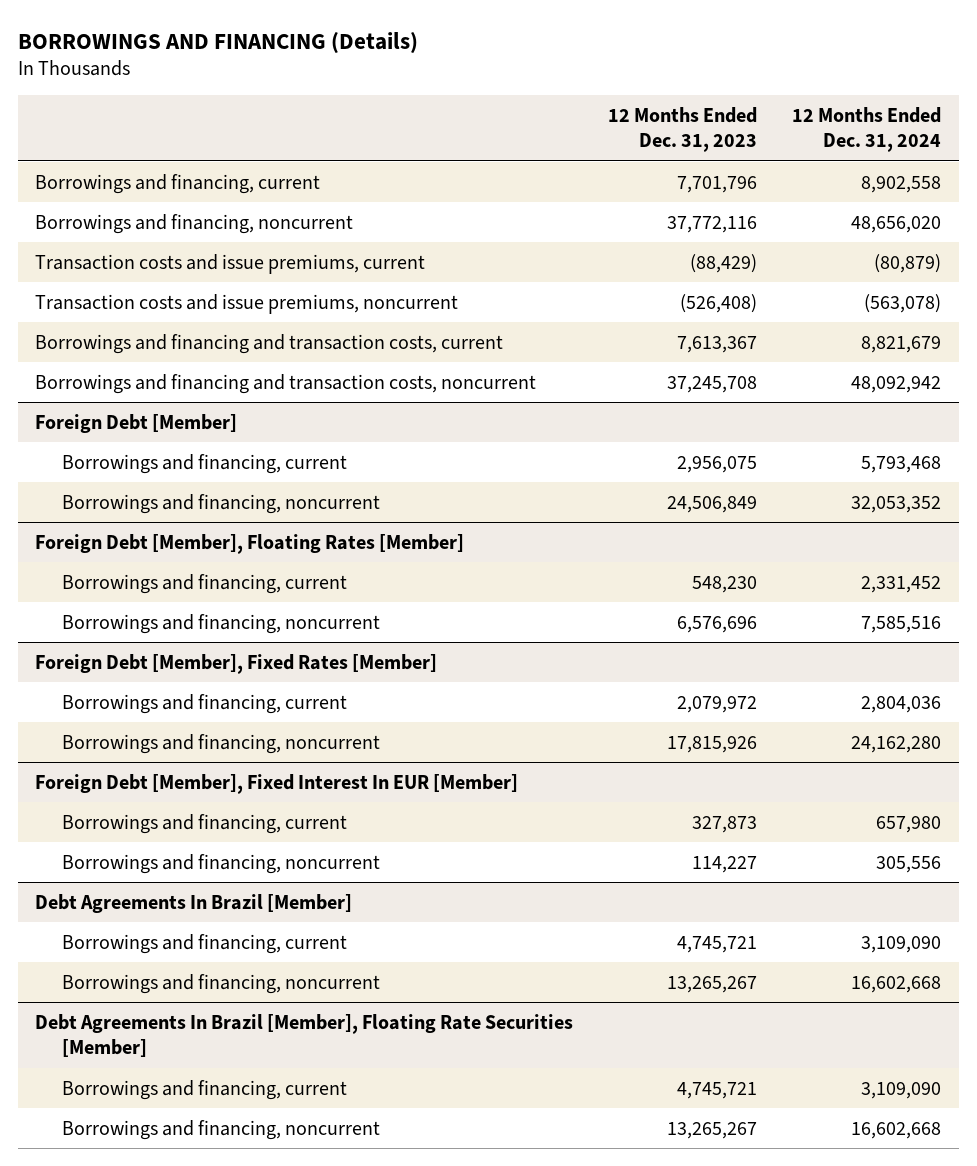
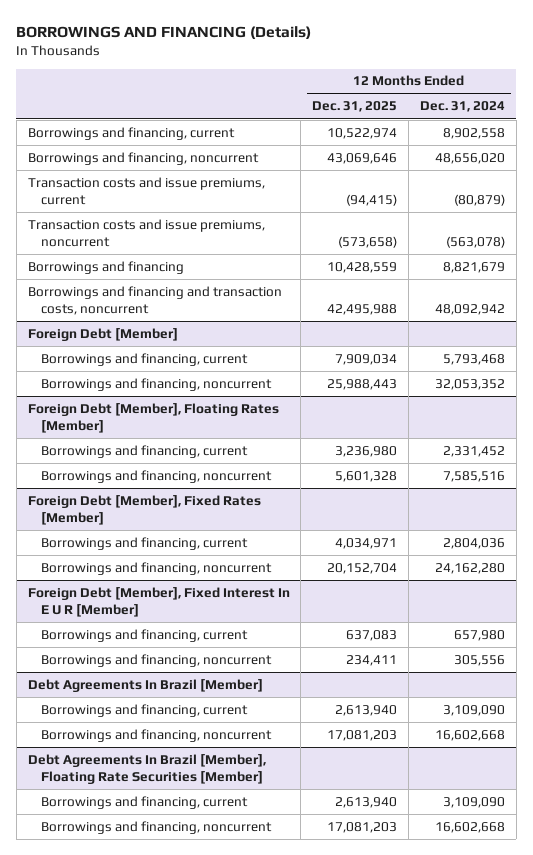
- | 12 Months Ended Dec. 31, 2023 | 12 Months Ended Dec. 31, 2024
+ | 12 Months Ended Dec. 31, 2025 | 12 Months Ended Dec. 31, 2024
- Borrowings and financing and transaction costs, current | 7,613,367 | 8,821,679
+ Borrowings and financing | 10,428,559 | 8,821,679
- Foreign Debt [Member], Fixed Interest In EUR [Member]
+ Foreign Debt [Member], Fixed Interest In E U R [Member]

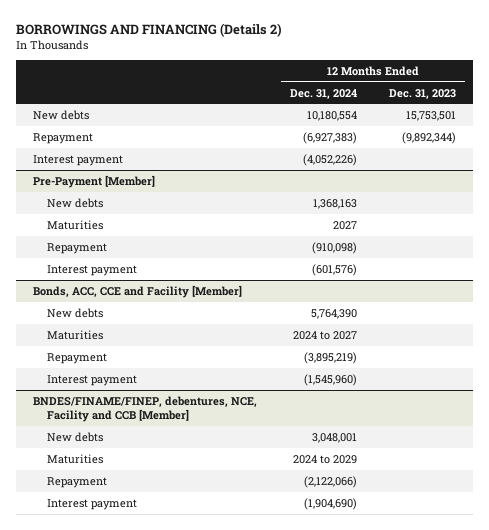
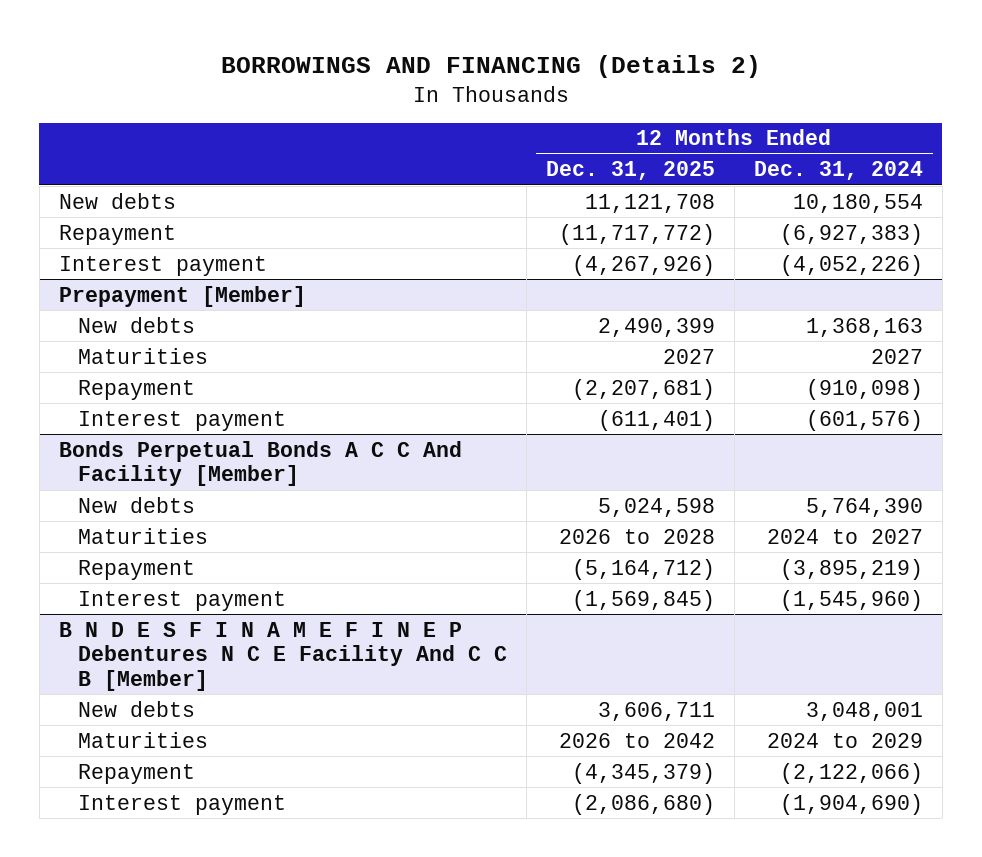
- | 12 Months Ended Dec. 31, 2024 | 12 Months Ended Dec. 31, 2023
+ | 12 Months Ended Dec. 31, 2025 | 12 Months Ended Dec. 31, 2024
- Pre-Payment [Member]
+ Prepayment [Member]
- Bonds, ACC, CCE and Facility [Member]
+ Bonds Perpetual Bonds A C C And Facility [Member]
- BNDES/FINAME/FINEP, debentures, NCE, Facility and CCB [Member]
+ B N D E S F I N A M E F I N E P Debentures N C E Facility And C C B [Member]

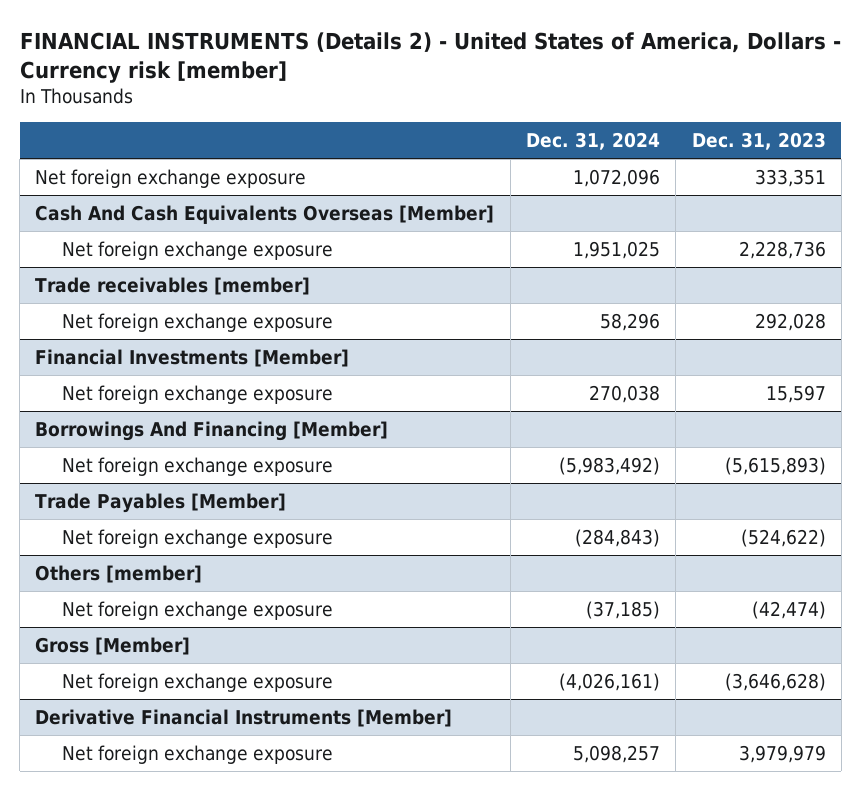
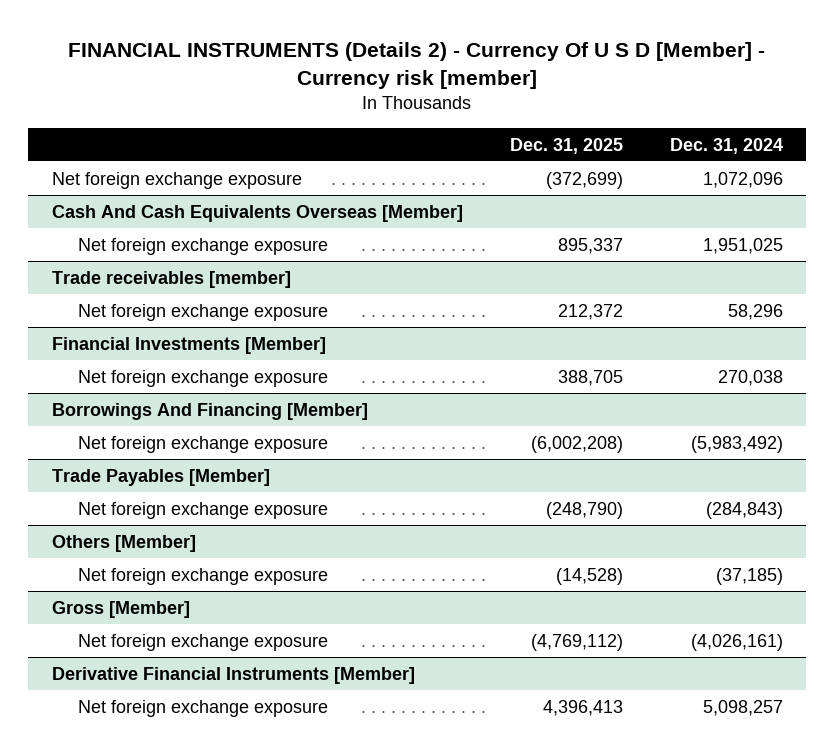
- FINANCIAL INSTRUMENTS (Details 2) - United States of America, Dollars - Currency risk [member]
+ FINANCIAL INSTRUMENTS (Details 2) - Currency Of U S D [Member] - Currency risk [member]
- | Dec. 31, 2024 | Dec. 31, 2023
+ | Dec. 31, 2025 | Dec. 31, 2024
- Others [member]
+ Others [Member]

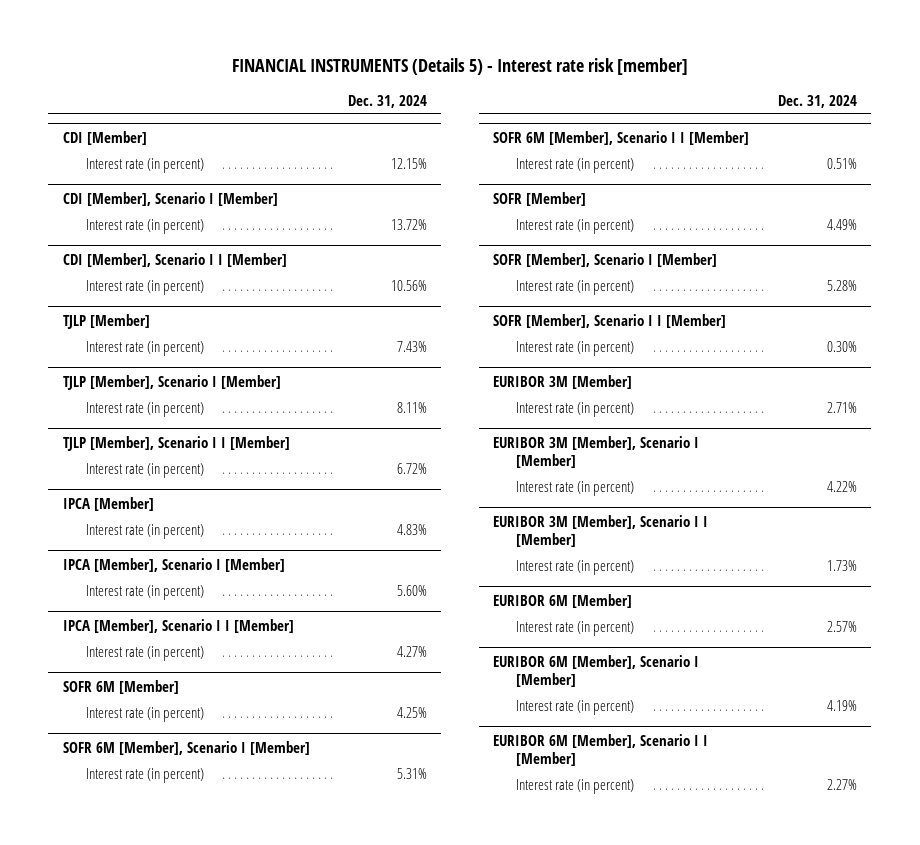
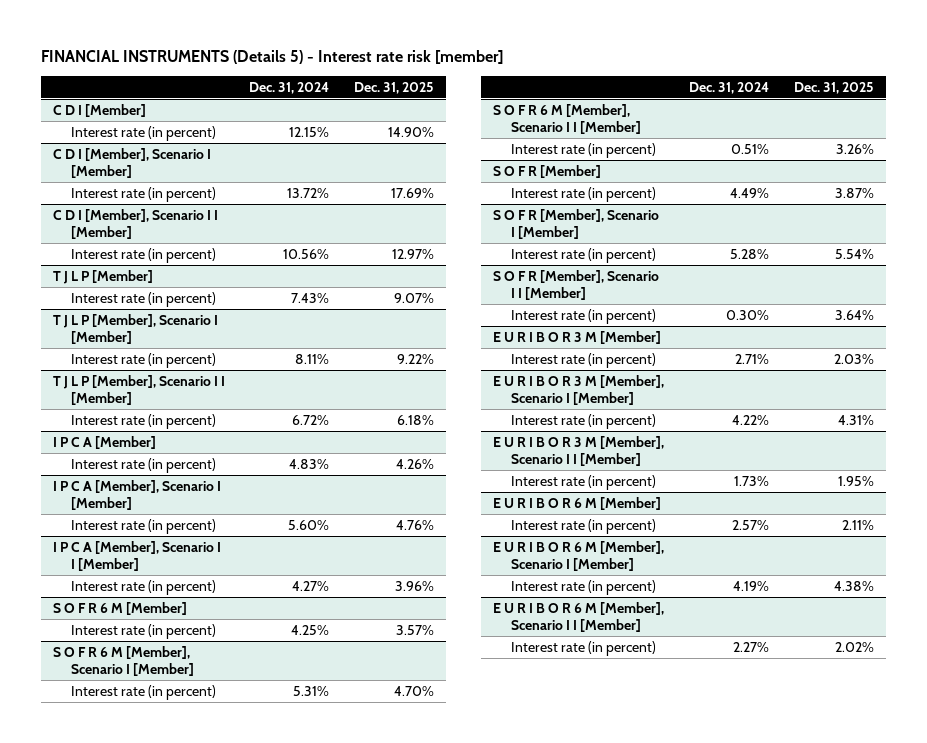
- | Dec. 31, 2024
+ | Dec. 31, 2024 | Dec. 31, 2025
- CDI [Member]
+ C D I [Member]
- CDI [Member], Scenario I [Member]
+ C D I [Member], Scenario I [Member]
- CDI [Member], Scenario I I [Member]
+ C D I [Member], Scenario I I [Member]
- TJLP [Member]
+ T J L P [Member]
- TJLP [Member], Scenario I [Member]
+ T J L P [Member], Scenario I [Member]
- TJLP [Member], Scenario I I [Member]
+ T J L P [Member], Scenario I I [Member]
- IPCA [Member]
+ I P C A [Member]
- IPCA [Member], Scenario I [Member]
+ I P C A [Member], Scenario I [Member]
- IPCA [Member], Scenario I I [Member]
+ I P C A [Member], Scenario I I [Member]
- SOFR 6M [Member]
+ S O F R 6 M [Member]
- SOFR 6M [Member], Scenario I [Member]
+ S O F R 6 M [Member], Scenario I [Member]
- SOFR 6M [Member], Scenario I I [Member]
+ S O F R 6 M [Member], Scenario I I [Member]
- SOFR [Member]
+ S O F R [Member]
- SOFR [Member], Scenario I [Member]
+ S O F R [Member], Scenario I [Member]
- SOFR [Member], Scenario I I [Member]
+ S O F R [Member], Scenario I I [Member]
- EURIBOR 3M [Member]
+ E U R I B O R 3 M [Member]
- EURIBOR 3M [Member], Scenario I [Member]
+ E U R I B O R 3 M [Member], Scenario I [Member]
- EURIBOR 3M [Member], Scenario I I [Member]
+ E U R I B O R 3 M [Member], Scenario I I [Member]
- EURIBOR 6M [Member]
+ E U R I B O R 6 M [Member]
- EURIBOR 6M [Member], Scenario I [Member]
+ E U R I B O R 6 M [Member], Scenario I [Member]
- EURIBOR 6M [Member], Scenario I I [Member]
+ E U R I B O R 6 M [Member], Scenario I I [Member]

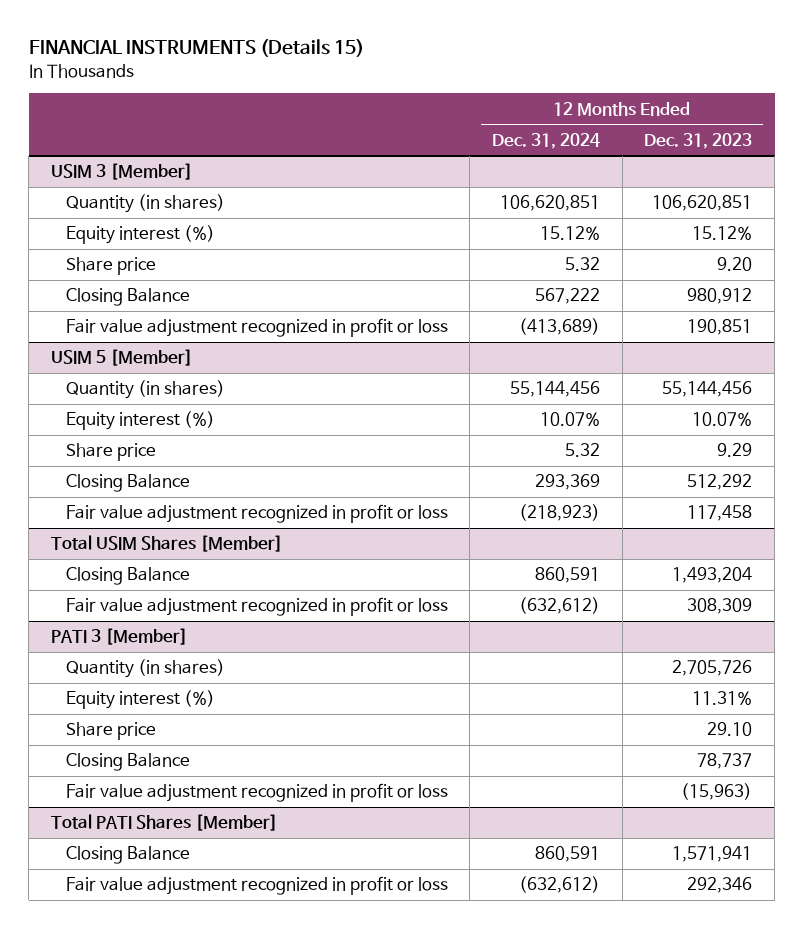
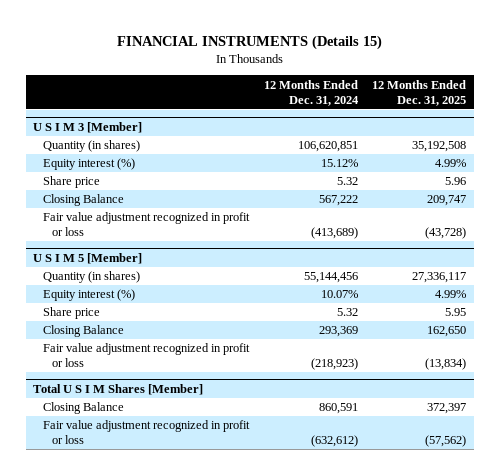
- | 12 Months Ended Dec. 31, 2024 | 12 Months Ended Dec. 31, 2023
+ | 12 Months Ended Dec. 31, 2024 | 12 Months Ended Dec. 31, 2025
- USIM 3 [Member]
+ U S I M 3 [Member]
- USIM 5 [Member]
+ U S I M 5 [Member]
- Total USIM Shares [Member]
- Closing Balance | 860,591 | 1,493,204
- Fair value adjustment recognized in profit or loss | (632,612) | 308,309
- PATI 3 [Member]
- Quantity (in shares) | | 2,705,726
- Equity interest (%) | | 11.31%
- Share price | | 29.10
- Closing Balance | | 78,737
- Fair value adjustment recognized in profit or loss | | (15,963)
- Total PATI Shares [Member]
+ Total U S I M Shares [Member]

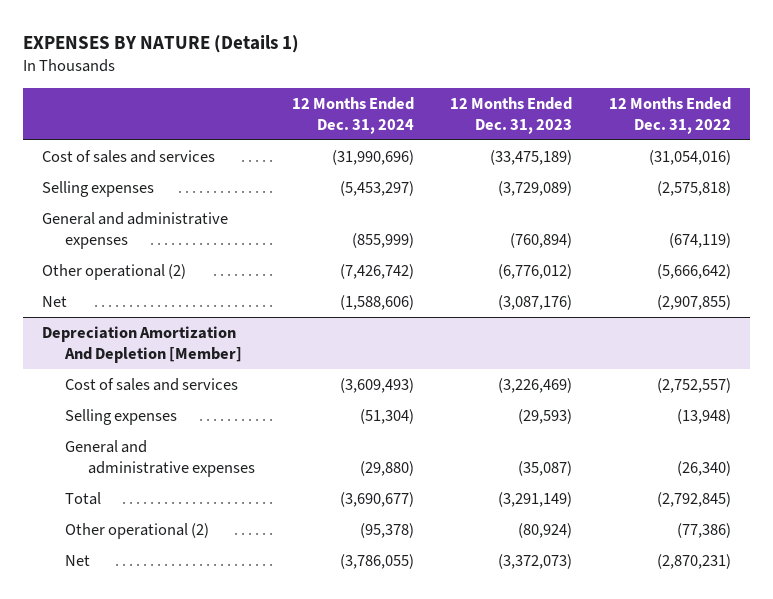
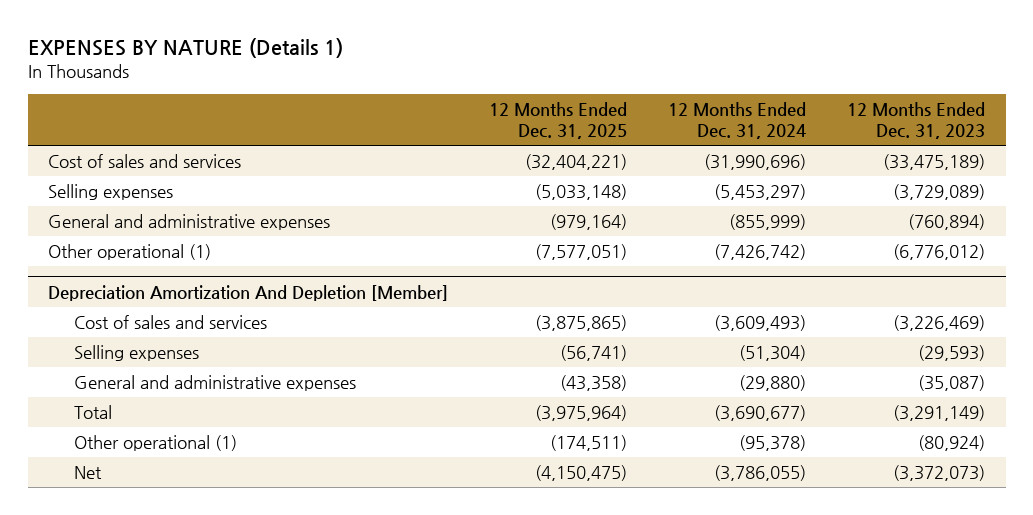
- | 12 Months Ended Dec. 31, 2024 | 12 Months Ended Dec. 31, 2023 | 12 Months Ended Dec. 31, 2022
+ | 12 Months Ended Dec. 31, 2025 | 12 Months Ended Dec. 31, 2024 | 12 Months Ended Dec. 31, 2023
- Other operational (2) | (7,426,742) | (6,776,012) | (5,666,642)
- Net | (1,588,606) | (3,087,176) | (2,907,855)
+ Other operational (1) | (7,577,051) | (7,426,742) | (6,776,012)
@ Depreciation Amortization And Depletion [Member]
- Other operational (2) | (95,378) | (80,924) | (77,386)
+ Other operational (1) | (174,511) | (95,378) | (80,924)

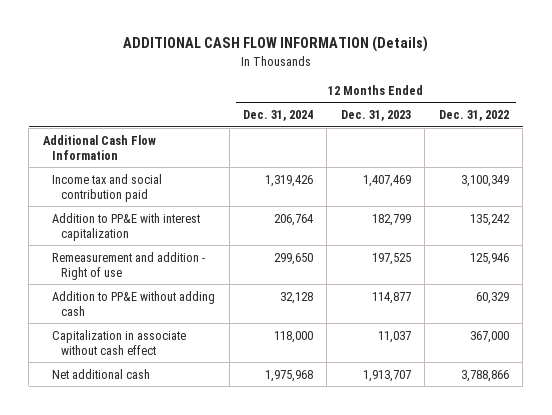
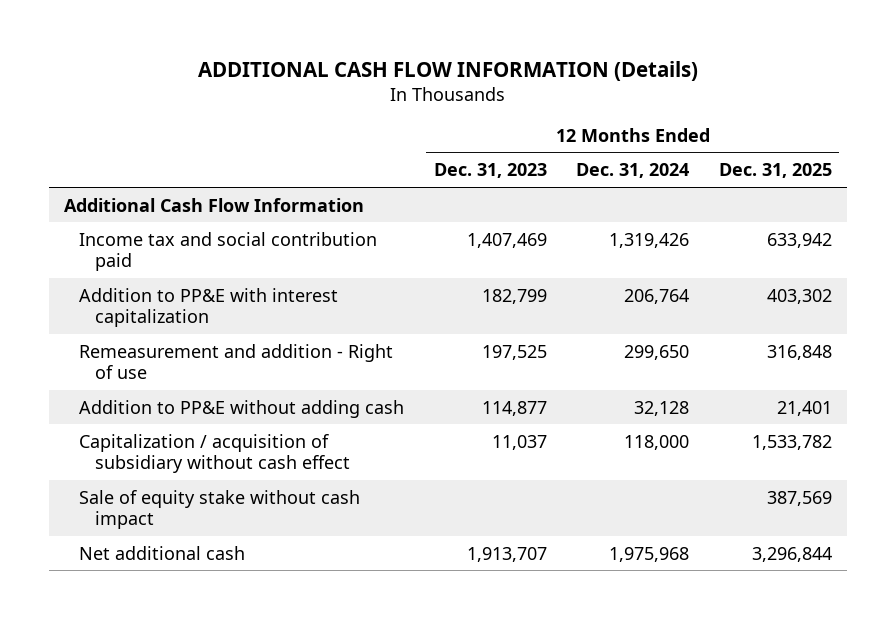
- | 12 Months Ended Dec. 31, 2024 | 12 Months Ended Dec. 31, 2023 | 12 Months Ended Dec. 31, 2022
+ | 12 Months Ended Dec. 31, 2023 | 12 Months Ended Dec. 31, 2024 | 12 Months Ended Dec. 31, 2025
- Capitalization in associate without cash effect | 118,000 | 11,037 | 367,000
+ Capitalization / acquisition of subsidiary without cash effect | 11,037 | 118,000 | 1,533,782
+ Sale of equity stake without cash impact | | | 387,569

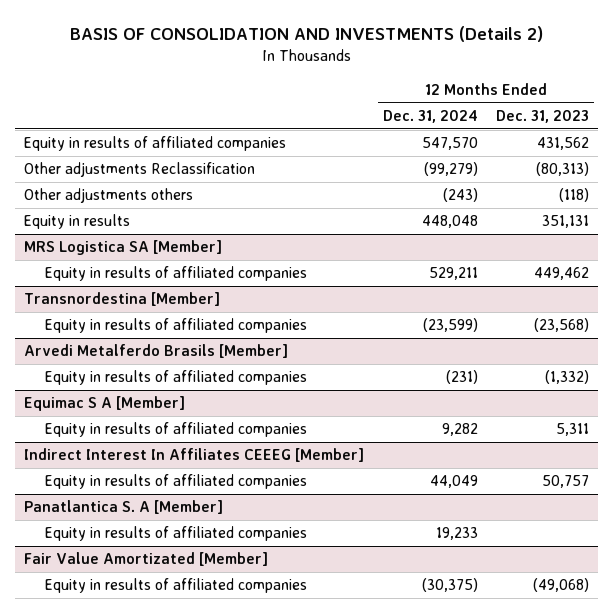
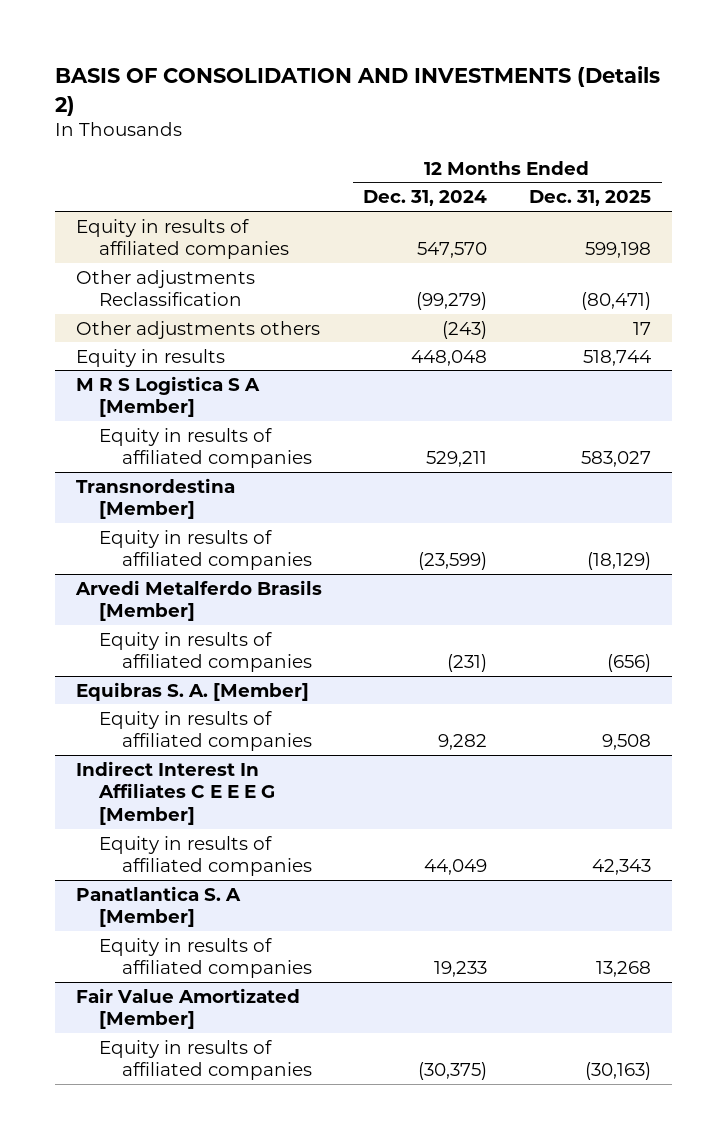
- | 12 Months Ended Dec. 31, 2024 | 12 Months Ended Dec. 31, 2023
+ | 12 Months Ended Dec. 31, 2024 | 12 Months Ended Dec. 31, 2025
- MRS Logistica SA [Member]
+ M R S Logistica S A [Member]
- Equimac S A [Member]
+ Equibras S. A. [Member]
- Indirect Interest In Affiliates CEEEG [Member]
+ Indirect Interest In Affiliates C E E E G [Member]

